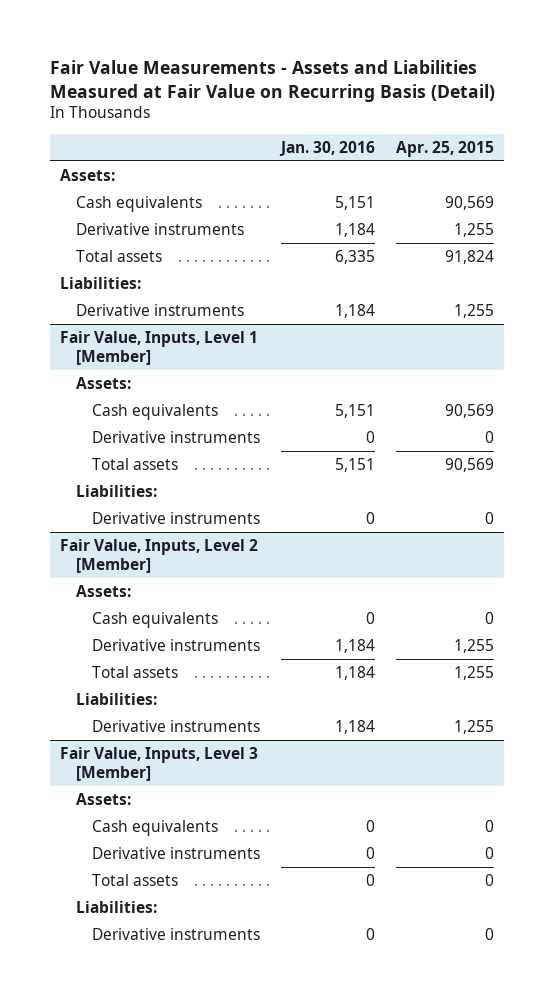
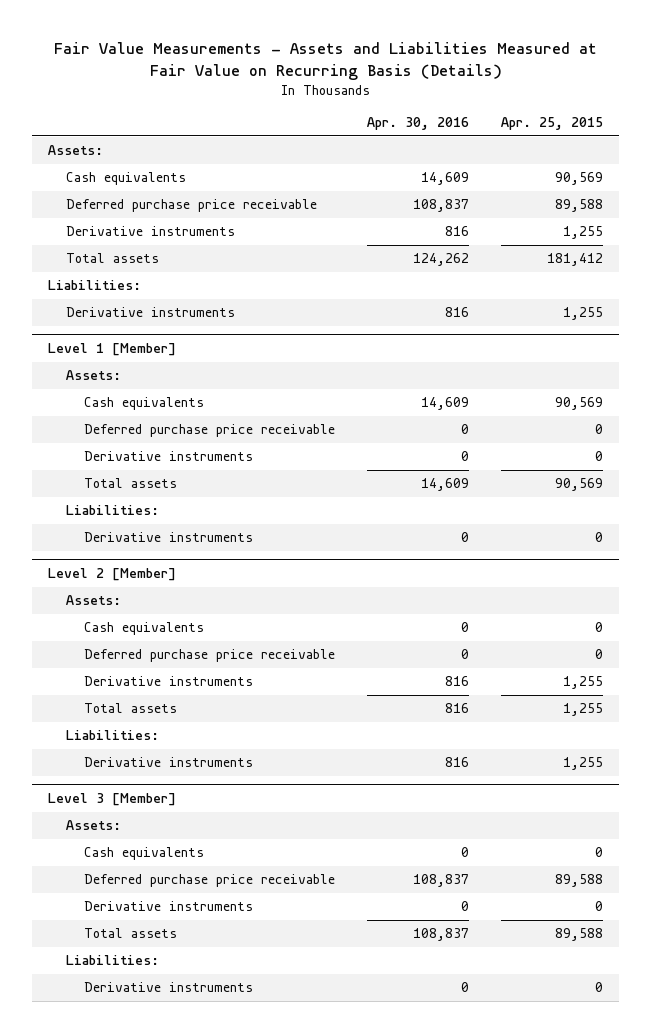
- Fair Value Measurements - Assets and Liabilities Measured at Fair Value on Recurring Basis (Detail)
+ Fair Value Measurements - Assets and Liabilities Measured at Fair Value on Recurring Basis (Details)
- | Jan. 30, 2016 | Apr. 25, 2015
+ | Apr. 30, 2016 | Apr. 25, 2015
+ Deferred purchase price receivable | 108,837 | 89,588
- Total assets | 6,335 | 91,824
+ Total assets | 124,262 | 181,412
- Fair Value, Inputs, Level 1 [Member]
+ Level 1 [Member]
+ Deferred purchase price receivable | 0 | 0
- Fair Value, Inputs, Level 2 [Member]
+ Level 2 [Member]
+ Deferred purchase price receivable | 0 | 0
- Fair Value, Inputs, Level 3 [Member]
+ Level 3 [Member]
+ Deferred purchase price receivable | 108,837 | 89,588
- Total assets | 0 | 0
+ Total assets | 108,837 | 89,588

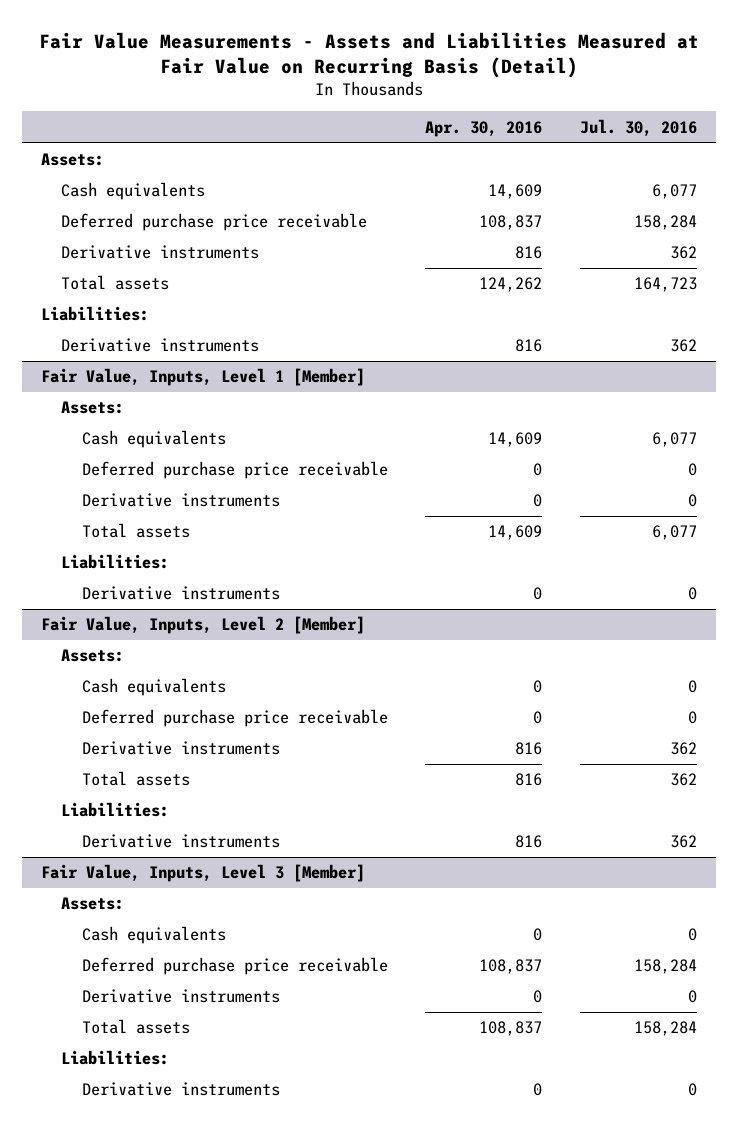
- Fair Value Measurements - Assets and Liabilities Measured at Fair Value on Recurring Basis (Details)
+ Fair Value Measurements - Assets and Liabilities Measured at Fair Value on Recurring Basis (Detail)
- | Apr. 30, 2016 | Apr. 25, 2015
+ | Apr. 30, 2016 | Jul. 30, 2016
- Level 1 [Member]
+ Fair Value, Inputs, Level 1 [Member]
- Level 2 [Member]
+ Fair Value, Inputs, Level 2 [Member]
- Level 3 [Member]
+ Fair Value, Inputs, Level 3 [Member]

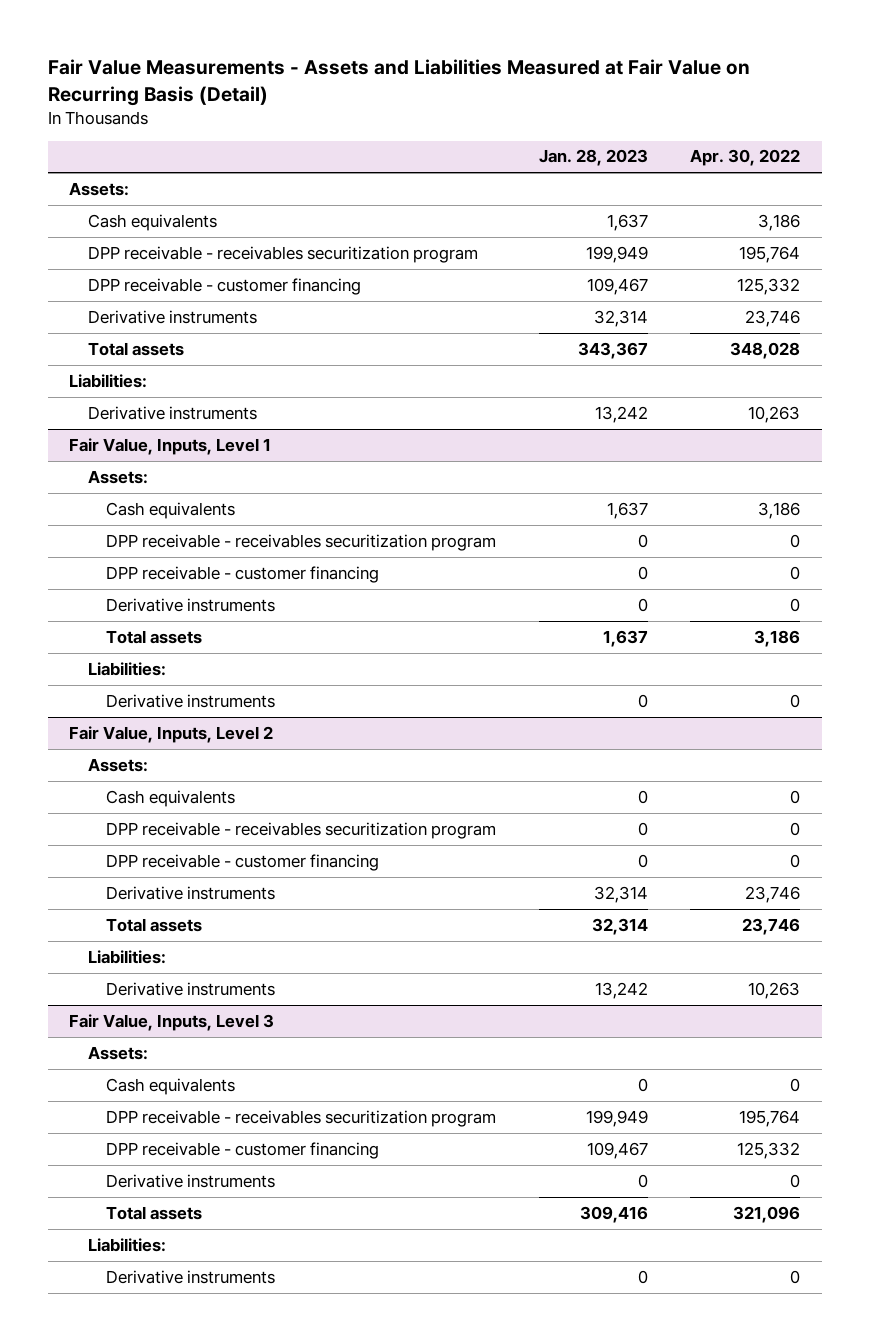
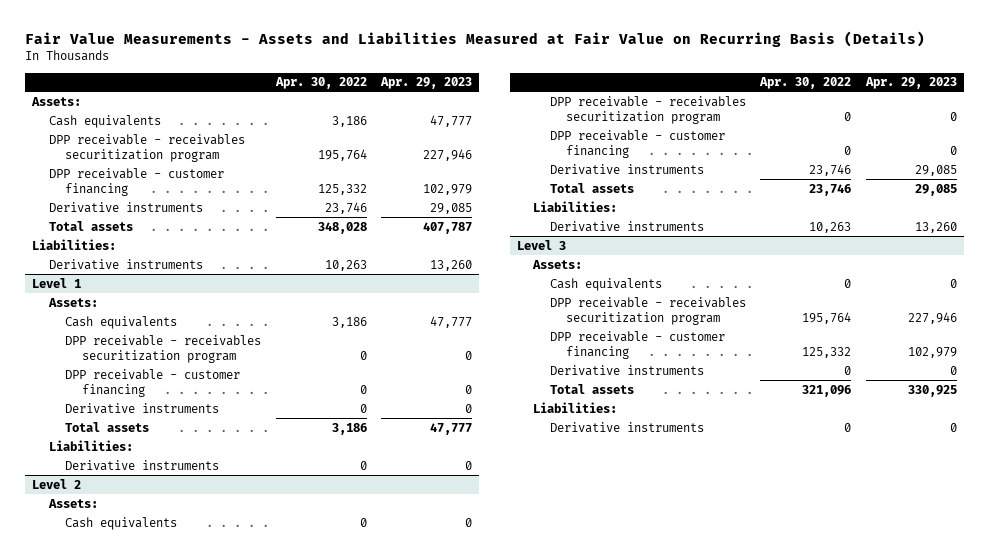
- Fair Value Measurements - Assets and Liabilities Measured at Fair Value on Recurring Basis (Detail)
+ Fair Value Measurements - Assets and Liabilities Measured at Fair Value on Recurring Basis (Details)
- | Jan. 28, 2023 | Apr. 30, 2022
+ | Apr. 30, 2022 | Apr. 29, 2023
- Fair Value, Inputs, Level 1
+ Level 1
- Fair Value, Inputs, Level 2
+ Level 2
- Fair Value, Inputs, Level 3
+ Level 3

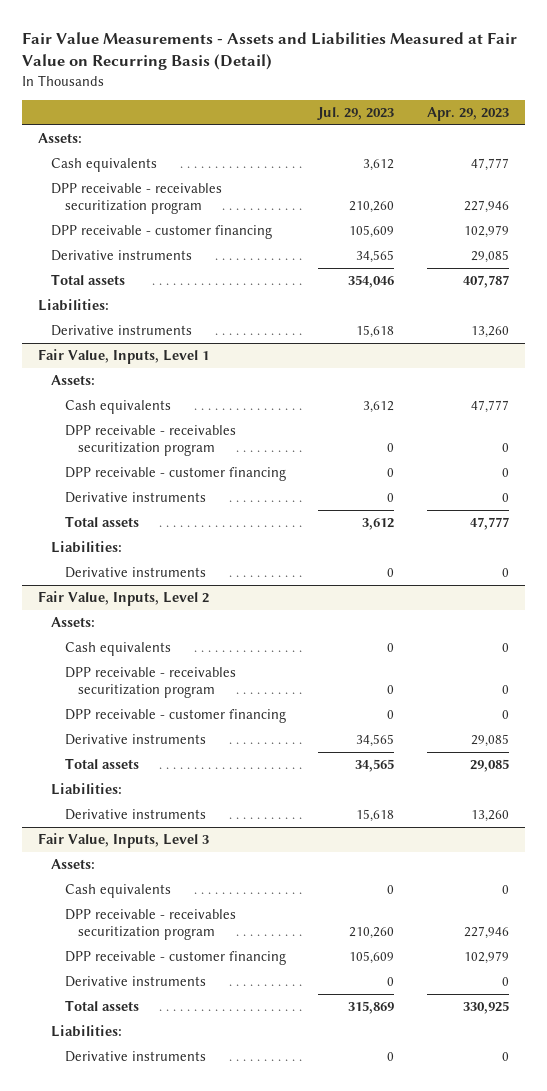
- Fair Value Measurements - Assets and Liabilities Measured at Fair Value on Recurring Basis (Details)
+ Fair Value Measurements - Assets and Liabilities Measured at Fair Value on Recurring Basis (Detail)
- | Apr. 30, 2022 | Apr. 29, 2023
+ | Jul. 29, 2023 | Apr. 29, 2023
- Level 1
+ Fair Value, Inputs, Level 1
- Level 2
+ Fair Value, Inputs, Level 2
- Level 3
+ Fair Value, Inputs, Level 3

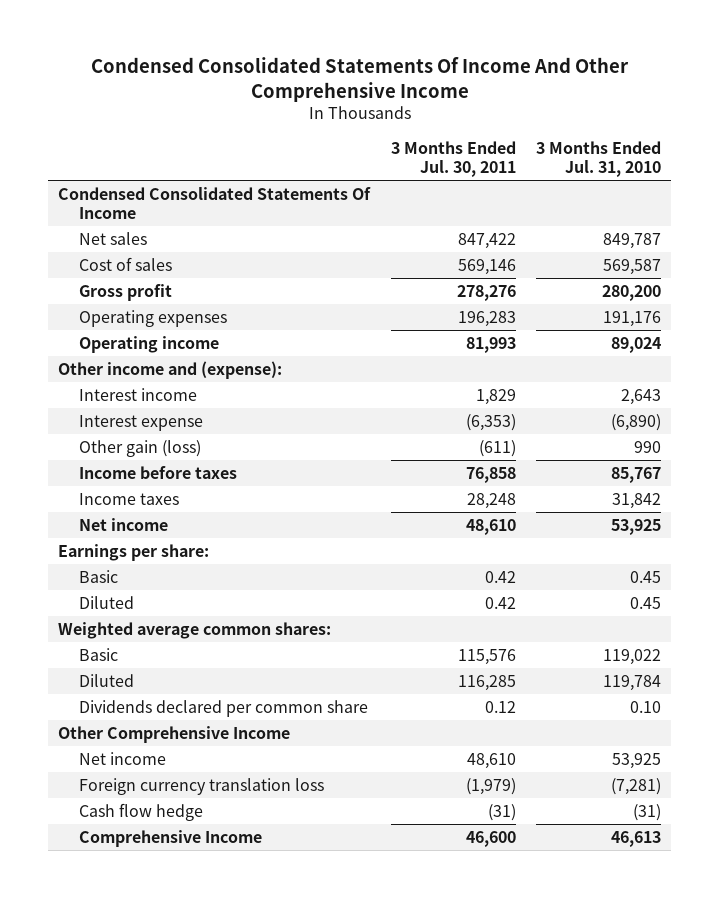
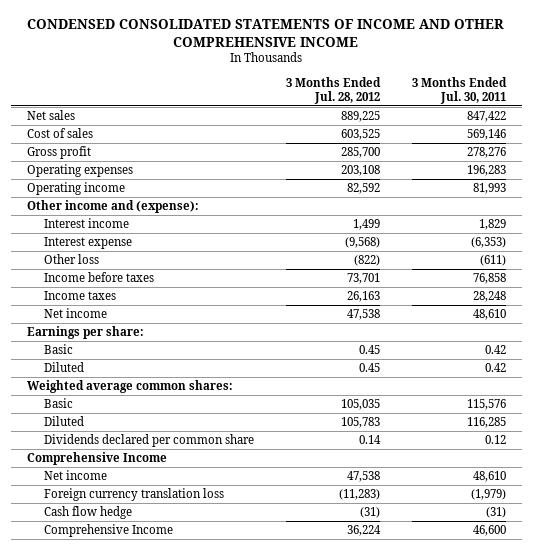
- Condensed Consolidated Statements Of Income And Other Comprehensive Income
+ CONDENSED CONSOLIDATED STATEMENTS OF INCOME AND OTHER COMPREHENSIVE INCOME
- | 3 Months Ended Jul. 30, 2011 | 3 Months Ended Jul. 31, 2010
+ | 3 Months Ended Jul. 28, 2012 | 3 Months Ended Jul. 30, 2011
- Condensed Consolidated Statements Of Income
- Other gain (loss) | (611) | 990
+ Other loss | (822) | (611)
- Other Comprehensive Income
+ Comprehensive Income

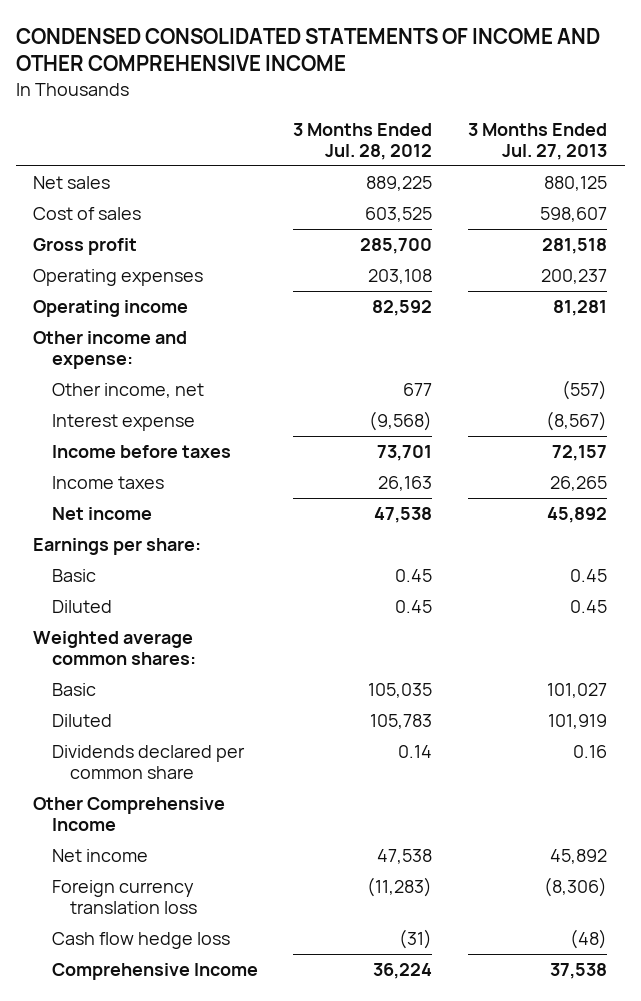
- | 3 Months Ended Jul. 28, 2012 | 3 Months Ended Jul. 30, 2011
+ | 3 Months Ended Jul. 28, 2012 | 3 Months Ended Jul. 27, 2013
- Other income and (expense):
- Interest income | 1,499 | 1,829
+ Other income and expense:
+ Other income, net | 677 | (557)
- Other loss | (822) | (611)
- Comprehensive Income
+ Other Comprehensive Income
- Cash flow hedge | (31) | (31)
+ Cash flow hedge loss | (31) | (48)

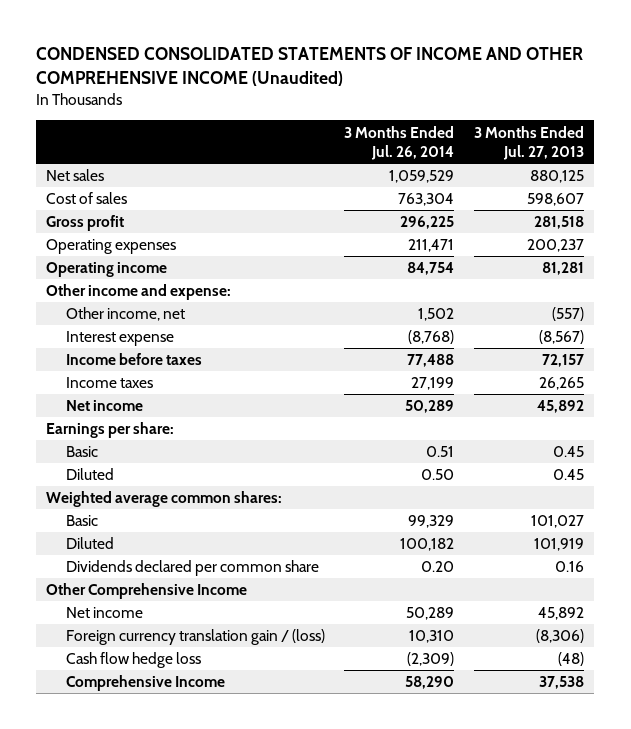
- CONDENSED CONSOLIDATED STATEMENTS OF INCOME AND OTHER COMPREHENSIVE INCOME
+ CONDENSED CONSOLIDATED STATEMENTS OF INCOME AND OTHER COMPREHENSIVE INCOME (Unaudited)
- | 3 Months Ended Jul. 28, 2012 | 3 Months Ended Jul. 27, 2013
+ | 3 Months Ended Jul. 26, 2014 | 3 Months Ended Jul. 27, 2013
- Foreign currency translation loss | (11,283) | (8,306)
+ Foreign currency translation gain / (loss) | 10,310 | (8,306)

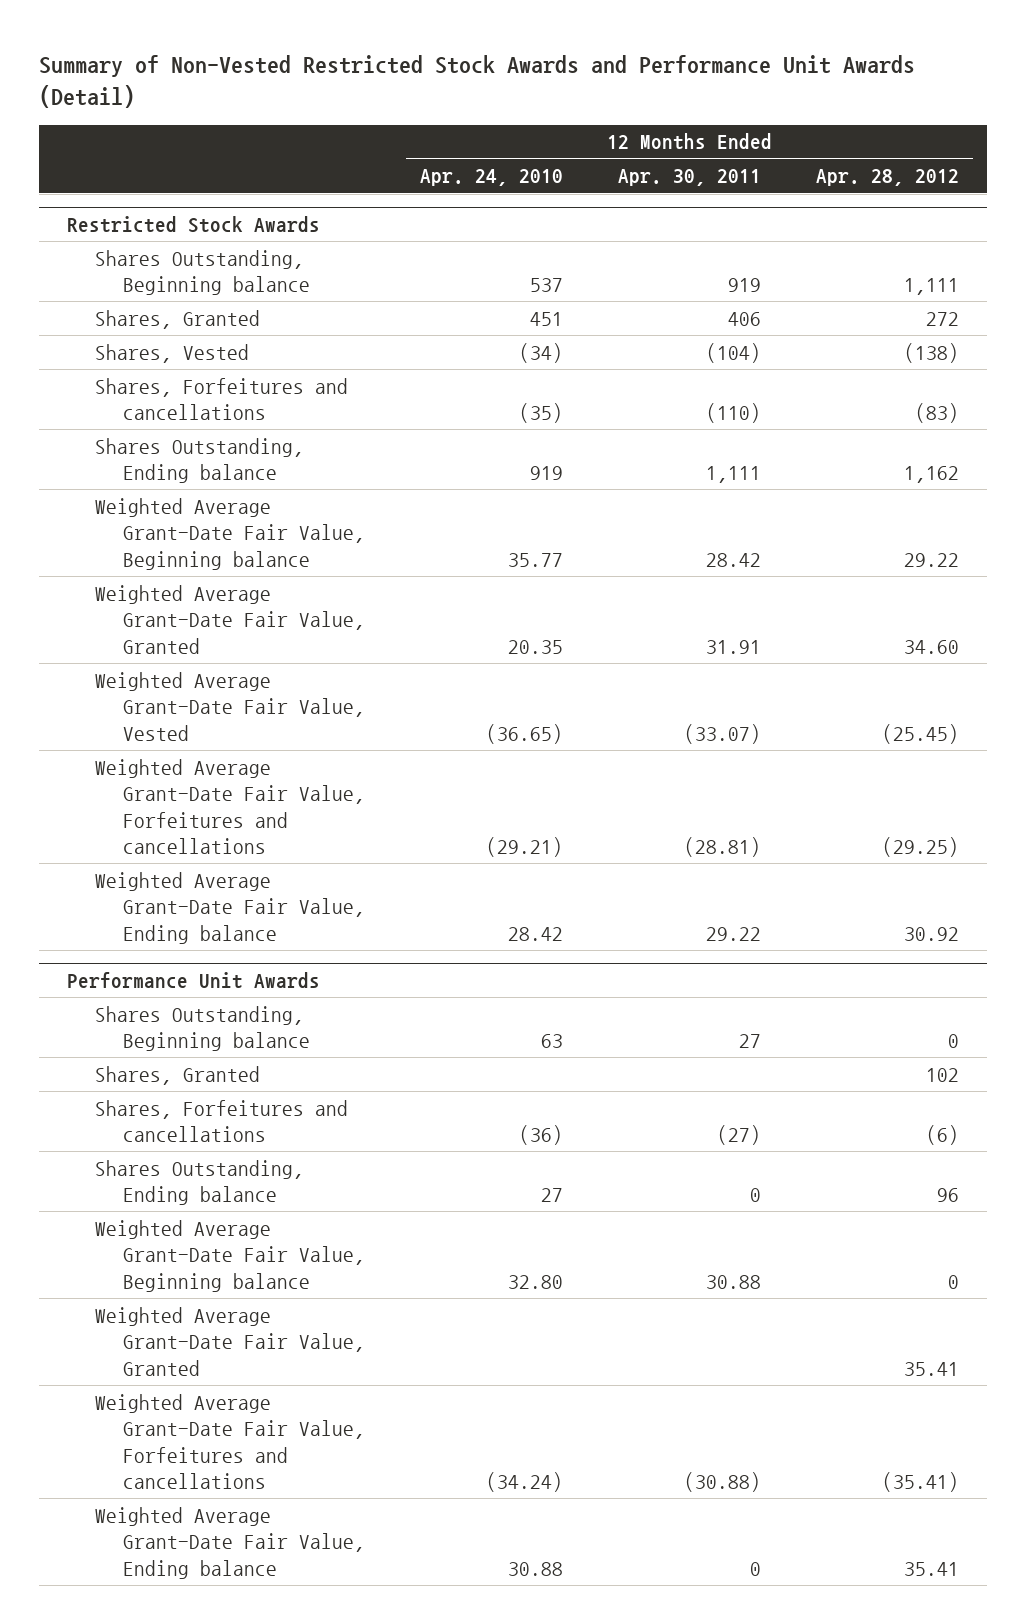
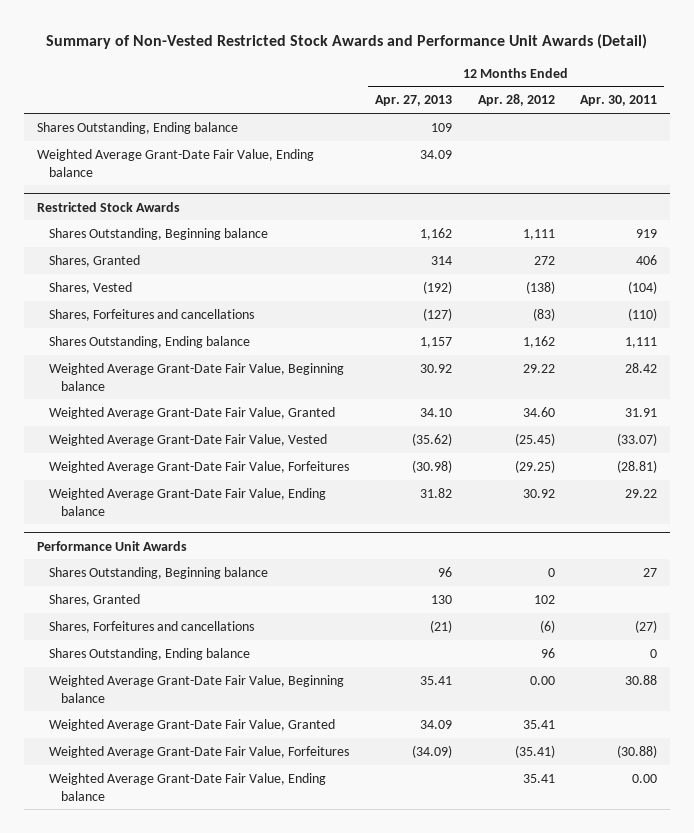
- | 12 Months Ended Apr. 24, 2010 | 12 Months Ended Apr. 30, 2011 | 12 Months Ended Apr. 28, 2012
+ | 12 Months Ended Apr. 27, 2013 | 12 Months Ended Apr. 28, 2012 | 12 Months Ended Apr. 30, 2011
+ Shares Outstanding, Ending balance | 109 | |
+ Weighted Average Grant-Date Fair Value, Ending balance | 34.09 | |
@ Restricted Stock Awards
- Weighted Average Grant-Date Fair Value, Forfeitures and cancellations | (29.21) | (28.81) | (29.25)
+ Weighted Average Grant-Date Fair Value, Forfeitures | (30.98) | (29.25) | (28.81)
@ Performance Unit Awards
- Weighted Average Grant-Date Fair Value, Beginning balance | 32.80 | 30.88 | 0
+ Weighted Average Grant-Date Fair Value, Beginning balance | 35.41 | 0.00 | 30.88
- Weighted Average Grant-Date Fair Value, Forfeitures and cancellations | (34.24) | (30.88) | (35.41)
- Weighted Average Grant-Date Fair Value, Ending balance | 30.88 | 0 | 35.41
+ Weighted Average Grant-Date Fair Value, Forfeitures | (34.09) | (35.41) | (30.88)
+ Weighted Average Grant-Date Fair Value, Ending balance | | 35.41 | 0.00

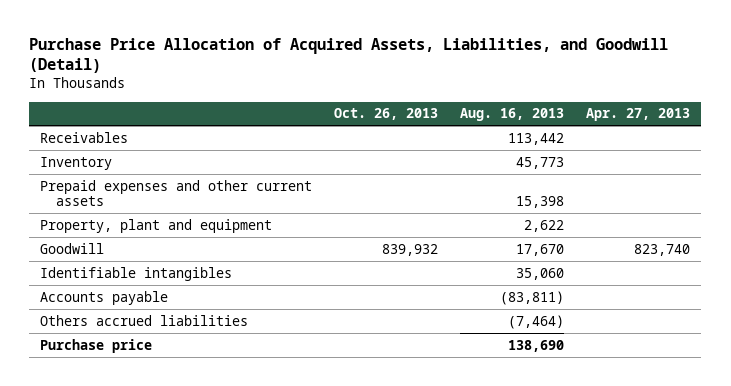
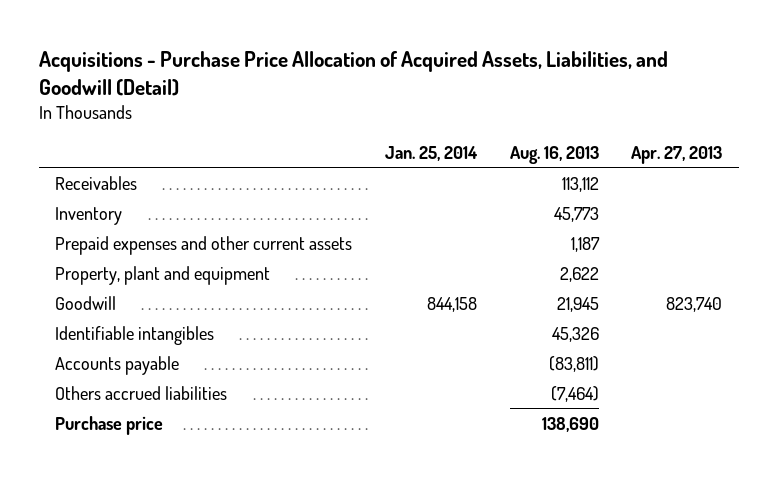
- Purchase Price Allocation of Acquired Assets, Liabilities, and Goodwill (Detail)
+ Acquisitions - Purchase Price Allocation of Acquired Assets, Liabilities, and Goodwill (Detail)
- | Oct. 26, 2013 | Aug. 16, 2013 | Apr. 27, 2013
+ | Jan. 25, 2014 | Aug. 16, 2013 | Apr. 27, 2013
- Receivables | | 113,442 |
+ Receivables | | 113,112 |
- Prepaid expenses and other current assets | | 15,398 |
+ Prepaid expenses and other current assets | | 1,187 |
- Goodwill | 839,932 | 17,670 | 823,740
- Identifiable intangibles | | 35,060 |
+ Goodwill | 844,158 | 21,945 | 823,740
+ Identifiable intangibles | | 45,326 |

